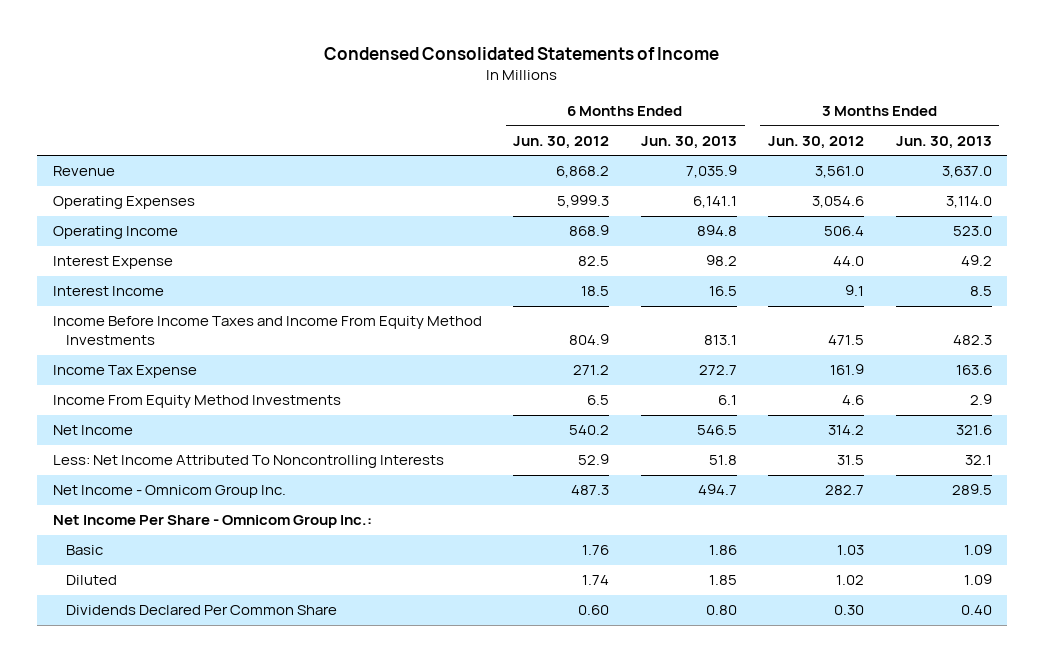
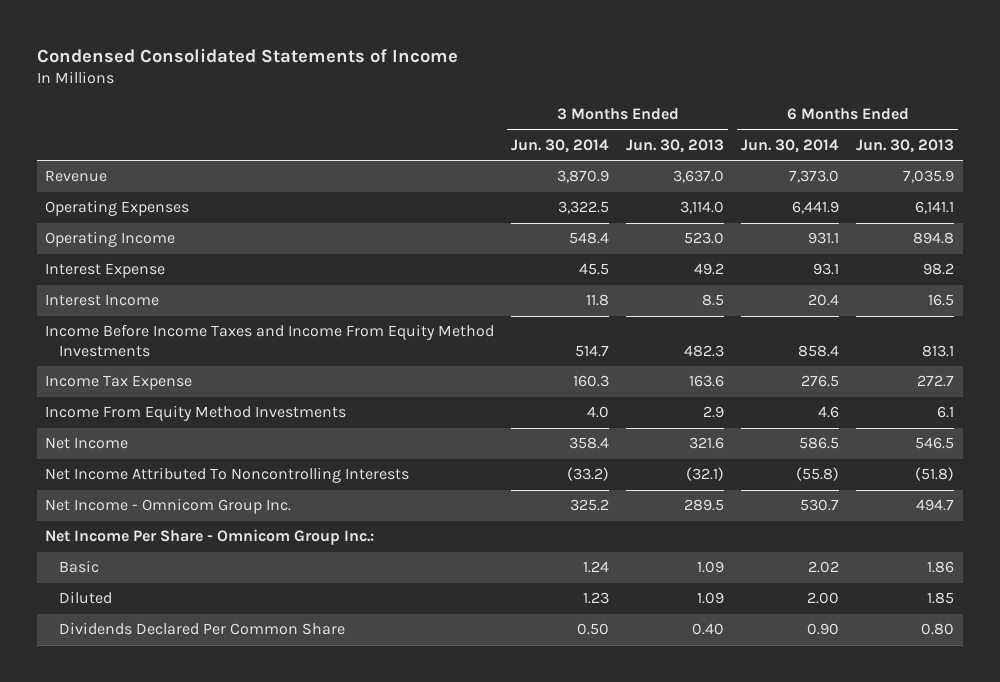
- | 6 Months Ended Jun. 30, 2012 | 6 Months Ended Jun. 30, 2013 | 3 Months Ended Jun. 30, 2012 | 3 Months Ended Jun. 30, 2013
+ | 3 Months Ended Jun. 30, 2014 | 3 Months Ended Jun. 30, 2013 | 6 Months Ended Jun. 30, 2014 | 6 Months Ended Jun. 30, 2013
- Less: Net Income Attributed To Noncontrolling Interests | 52.9 | 51.8 | 31.5 | 32.1
+ Net Income Attributed To Noncontrolling Interests | (33.2) | (32.1) | (55.8) | (51.8)

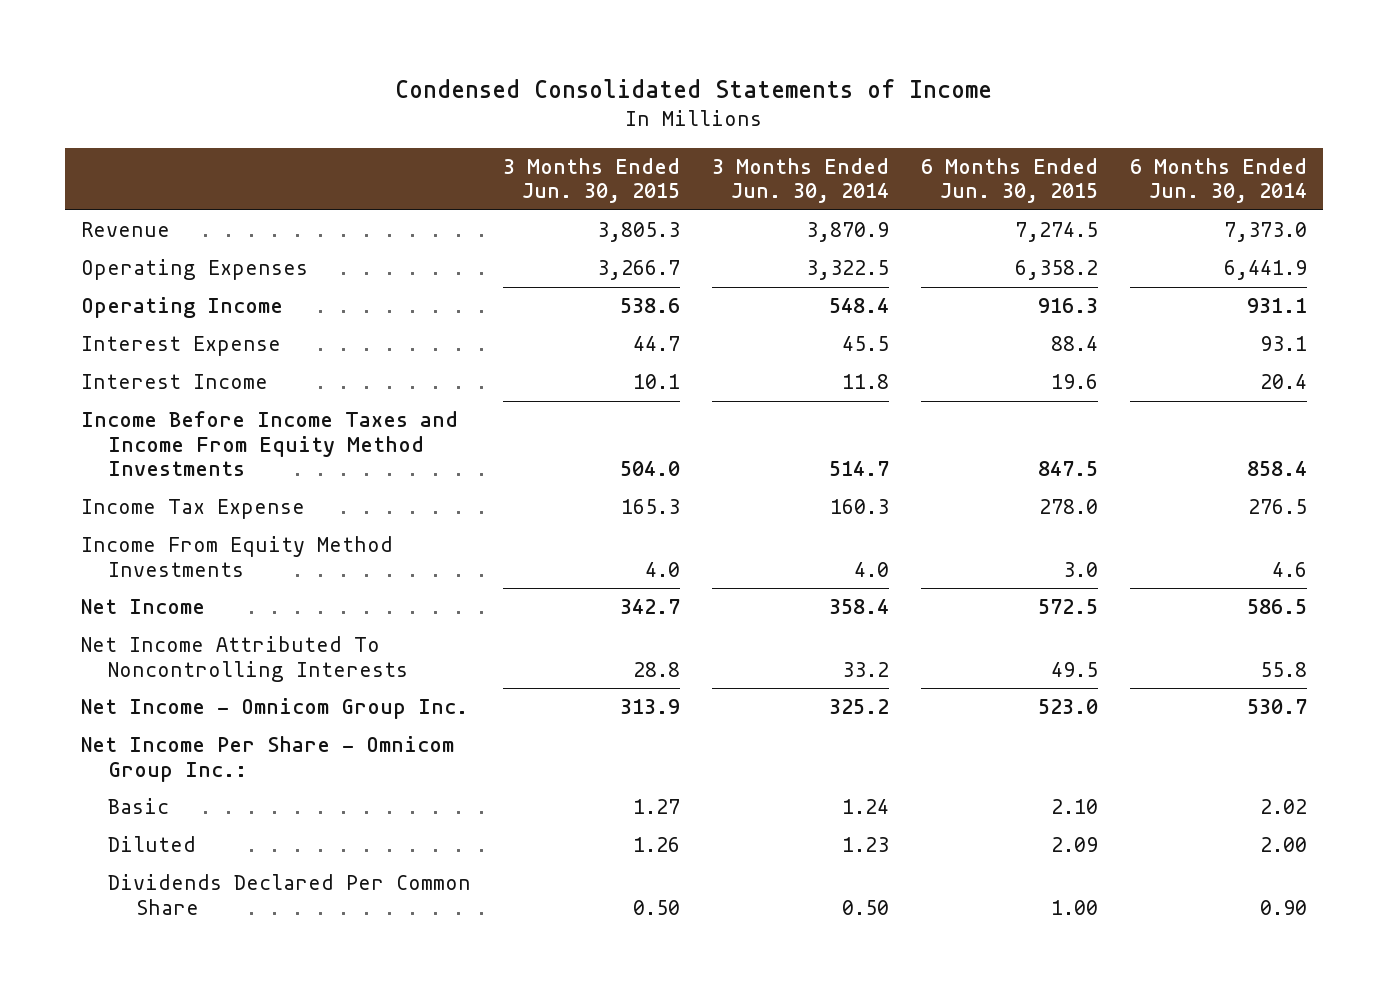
- | 3 Months Ended Jun. 30, 2014 | 3 Months Ended Jun. 30, 2013 | 6 Months Ended Jun. 30, 2014 | 6 Months Ended Jun. 30, 2013
+ | 3 Months Ended Jun. 30, 2015 | 3 Months Ended Jun. 30, 2014 | 6 Months Ended Jun. 30, 2015 | 6 Months Ended Jun. 30, 2014
- Net Income Attributed To Noncontrolling Interests | (33.2) | (32.1) | (55.8) | (51.8)
+ Net Income Attributed To Noncontrolling Interests | 28.8 | 33.2 | 49.5 | 55.8

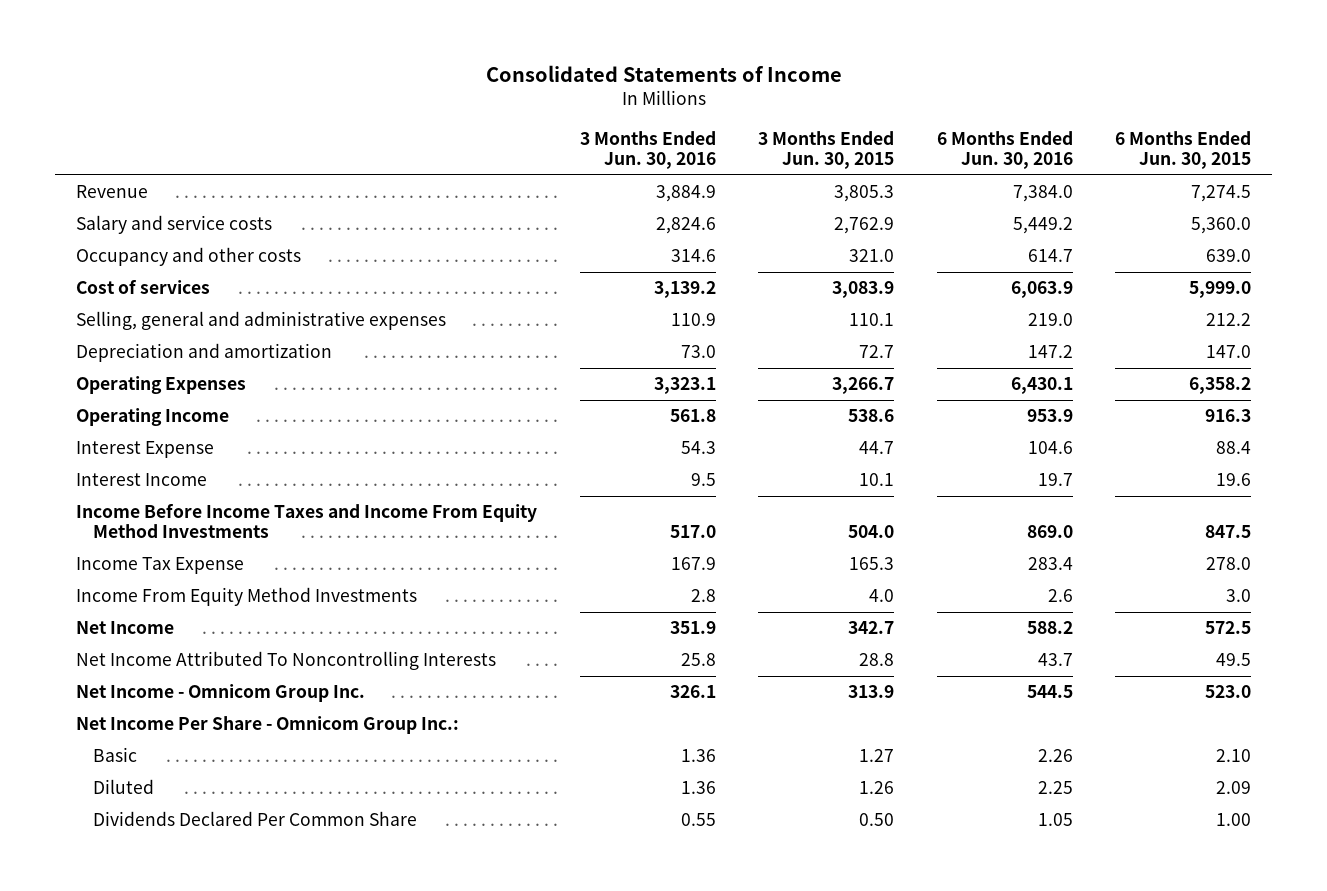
- Condensed Consolidated Statements of Income
+ Consolidated Statements of Income
- | 3 Months Ended Jun. 30, 2015 | 3 Months Ended Jun. 30, 2014 | 6 Months Ended Jun. 30, 2015 | 6 Months Ended Jun. 30, 2014
+ | 3 Months Ended Jun. 30, 2016 | 3 Months Ended Jun. 30, 2015 | 6 Months Ended Jun. 30, 2016 | 6 Months Ended Jun. 30, 2015
+ Salary and service costs | 2,824.6 | 2,762.9 | 5,449.2 | 5,360.0
+ Occupancy and other costs | 314.6 | 321.0 | 614.7 | 639.0
+ Cost of services | 3,139.2 | 3,083.9 | 6,063.9 | 5,999.0
+ Selling, general and administrative expenses | 110.9 | 110.1 | 219.0 | 212.2
+ Depreciation and amortization | 73.0 | 72.7 | 147.2 | 147.0

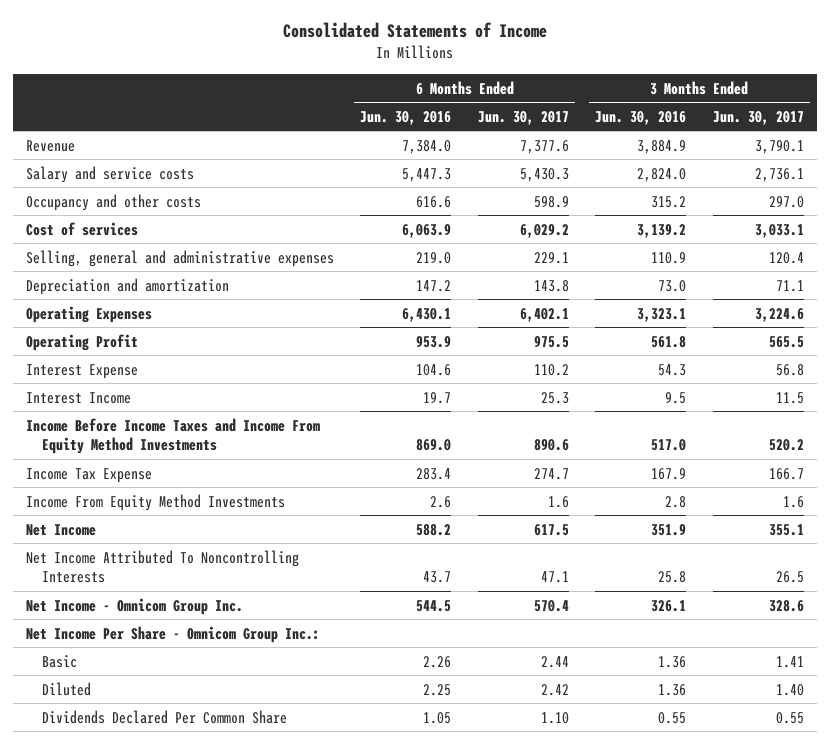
- | 3 Months Ended Jun. 30, 2016 | 3 Months Ended Jun. 30, 2015 | 6 Months Ended Jun. 30, 2016 | 6 Months Ended Jun. 30, 2015
+ | 6 Months Ended Jun. 30, 2016 | 6 Months Ended Jun. 30, 2017 | 3 Months Ended Jun. 30, 2016 | 3 Months Ended Jun. 30, 2017
- Salary and service costs | 2,824.6 | 2,762.9 | 5,449.2 | 5,360.0
- Occupancy and other costs | 314.6 | 321.0 | 614.7 | 639.0
+ Salary and service costs | 5,447.3 | 5,430.3 | 2,824.0 | 2,736.1
+ Occupancy and other costs | 616.6 | 598.9 | 315.2 | 297.0
- Operating Income | 561.8 | 538.6 | 953.9 | 916.3
+ Operating Profit | 953.9 | 975.5 | 561.8 | 565.5

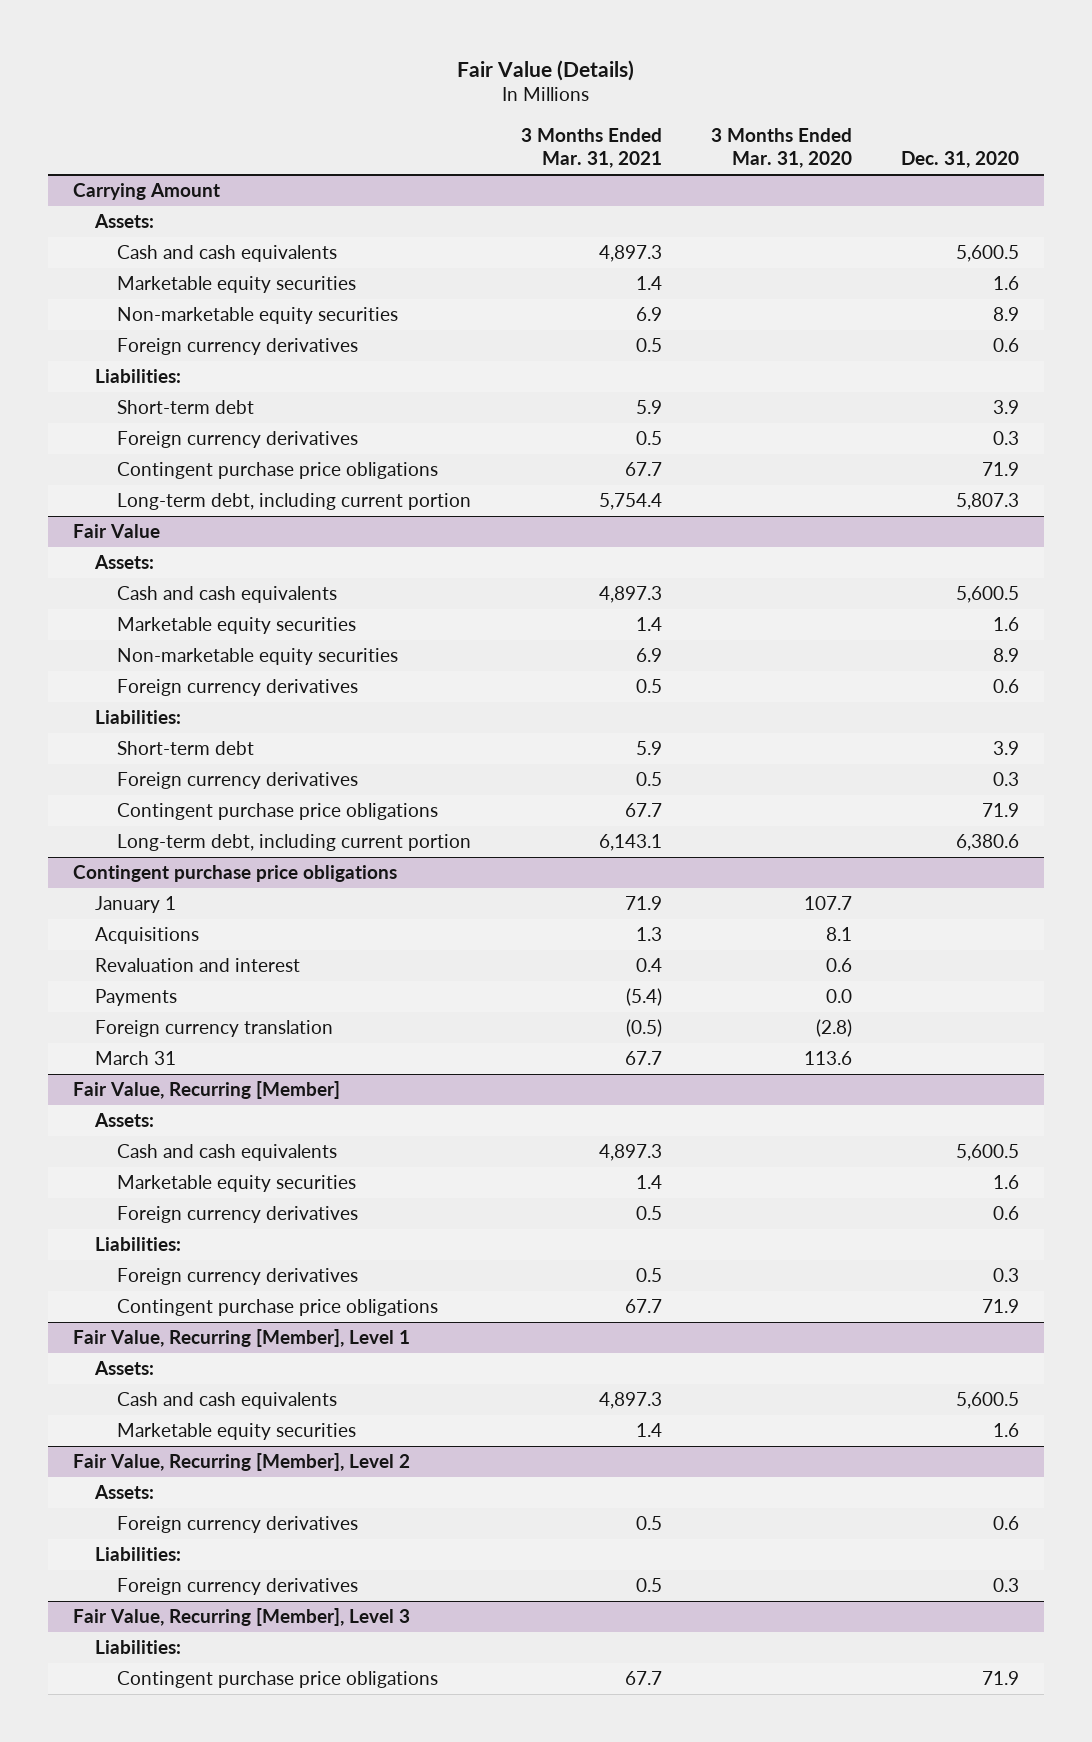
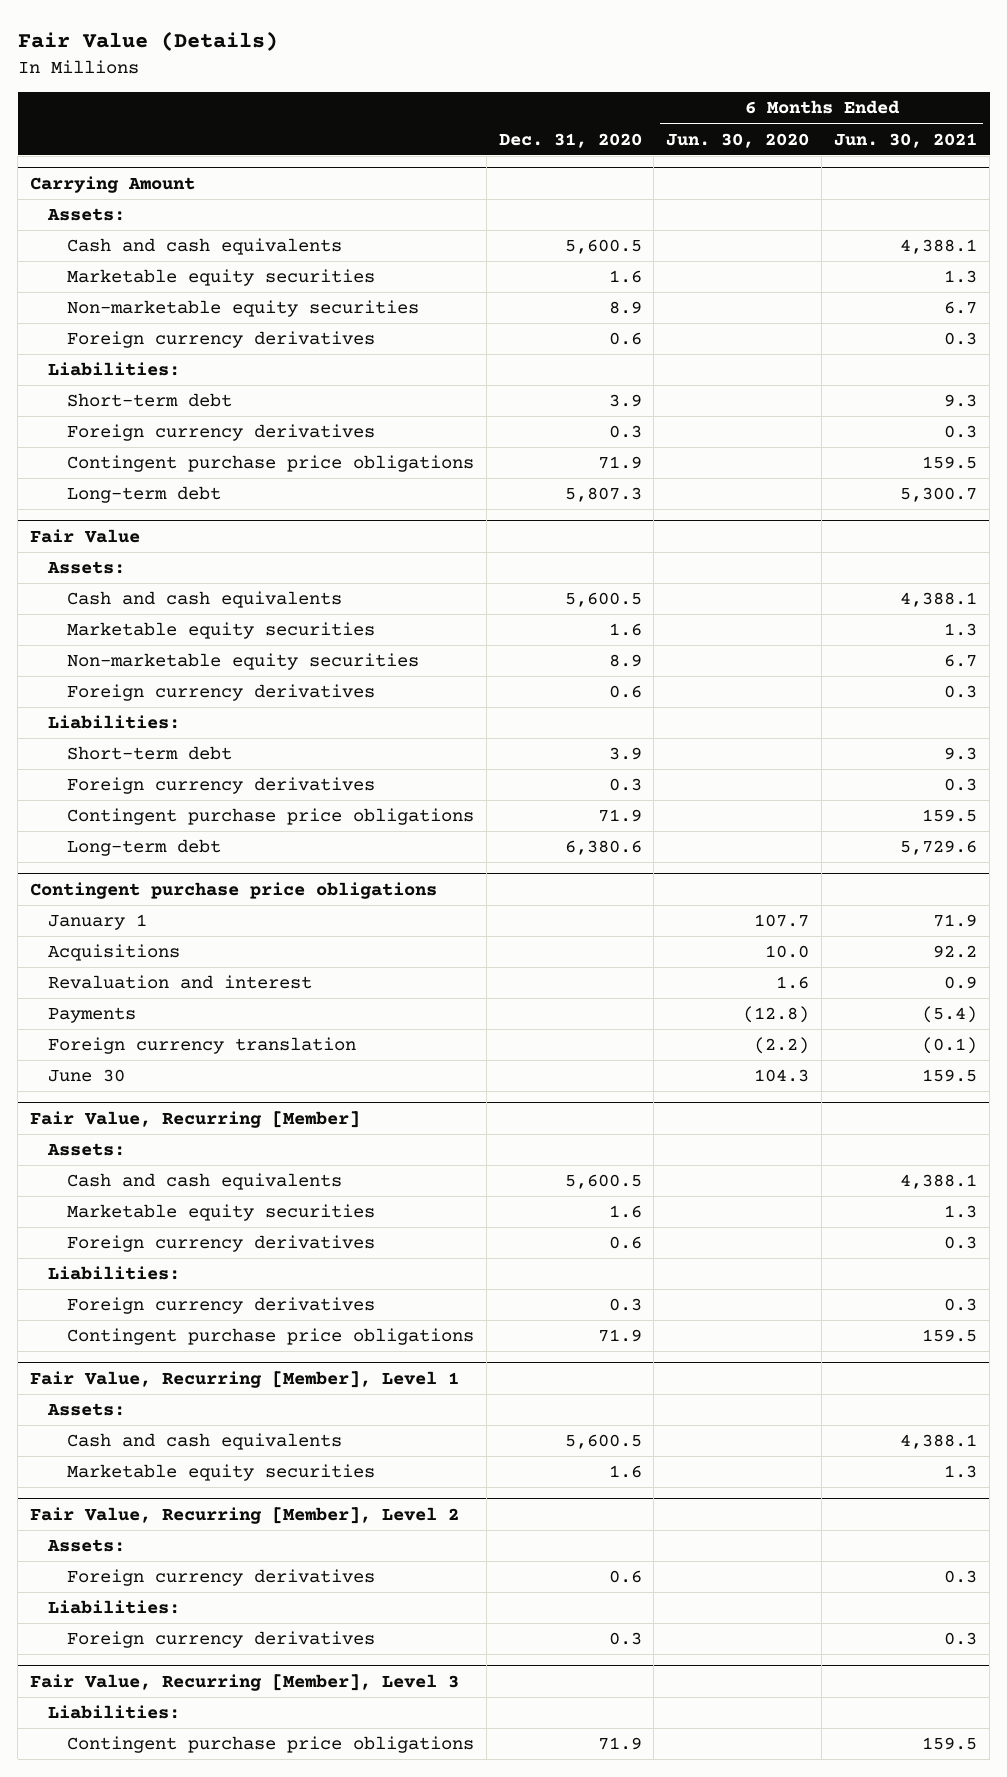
- | 3 Months Ended Mar. 31, 2021 | 3 Months Ended Mar. 31, 2020 | Dec. 31, 2020
+ | Dec. 31, 2020 | 6 Months Ended Jun. 30, 2020 | 6 Months Ended Jun. 30, 2021
@ Carrying Amount
- Long-term debt, including current portion | 5,754.4 | | 5,807.3
+ Long-term debt | 5,807.3 | | 5,300.7
@ Fair Value
- Long-term debt, including current portion | 6,143.1 | | 6,380.6
+ Long-term debt | 6,380.6 | | 5,729.6
@ Contingent purchase price obligations
- March 31 | 67.7 | 113.6 |
+ June 30 | | 104.3 | 159.5

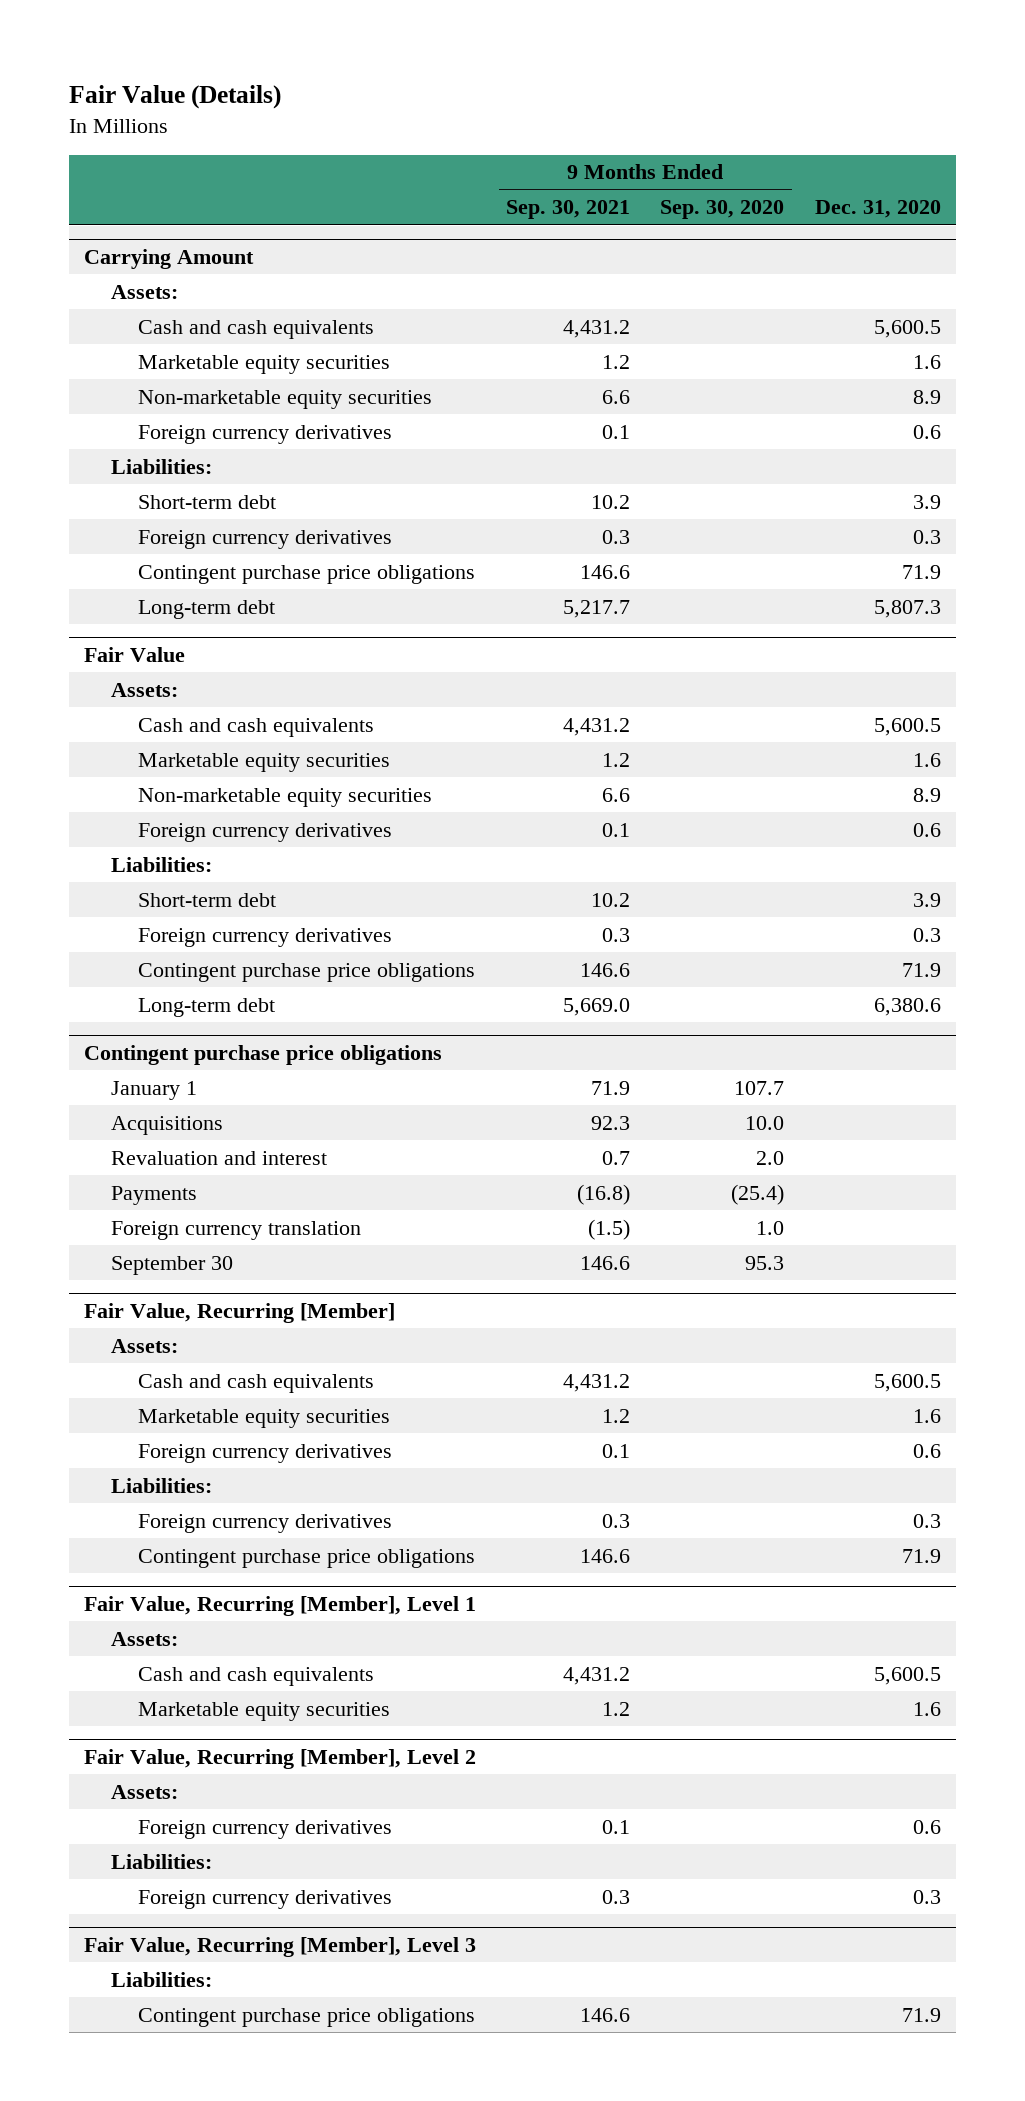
- | Dec. 31, 2020 | 6 Months Ended Jun. 30, 2020 | 6 Months Ended Jun. 30, 2021
+ | 9 Months Ended Sep. 30, 2021 | 9 Months Ended Sep. 30, 2020 | Dec. 31, 2020
@ Contingent purchase price obligations
- June 30 | | 104.3 | 159.5
+ September 30 | 146.6 | 95.3 |

